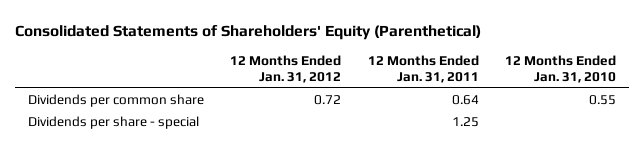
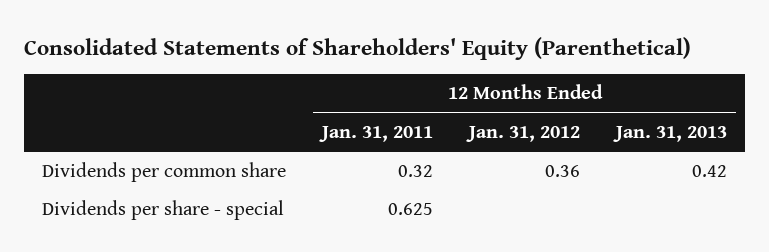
- | 12 Months Ended Jan. 31, 2012 | 12 Months Ended Jan. 31, 2011 | 12 Months Ended Jan. 31, 2010
+ | 12 Months Ended Jan. 31, 2011 | 12 Months Ended Jan. 31, 2012 | 12 Months Ended Jan. 31, 2013
- Dividends per common share | 0.72 | 0.64 | 0.55
- Dividends per share - special | | 1.25 |
+ Dividends per common share | 0.32 | 0.36 | 0.42
+ Dividends per share - special | 0.625 | |

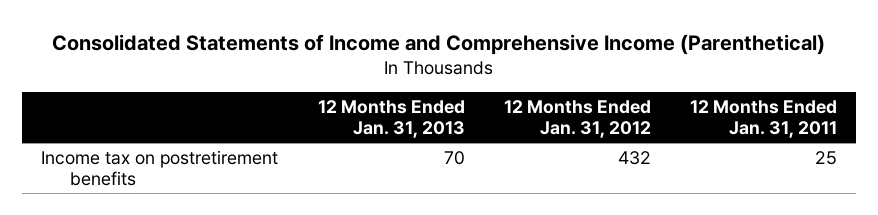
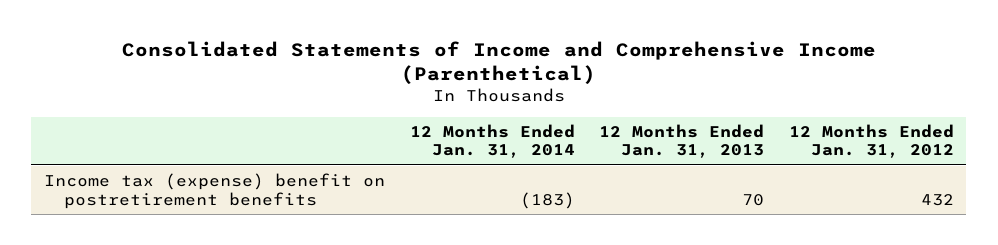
- | 12 Months Ended Jan. 31, 2013 | 12 Months Ended Jan. 31, 2012 | 12 Months Ended Jan. 31, 2011
+ | 12 Months Ended Jan. 31, 2014 | 12 Months Ended Jan. 31, 2013 | 12 Months Ended Jan. 31, 2012
- Income tax on postretirement benefits | 70 | 432 | 25
+ Income tax (expense) benefit on postretirement benefits | (183) | 70 | 432

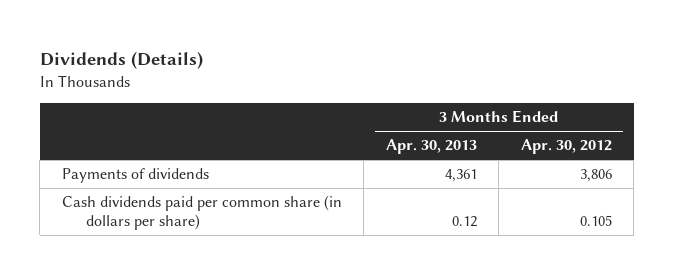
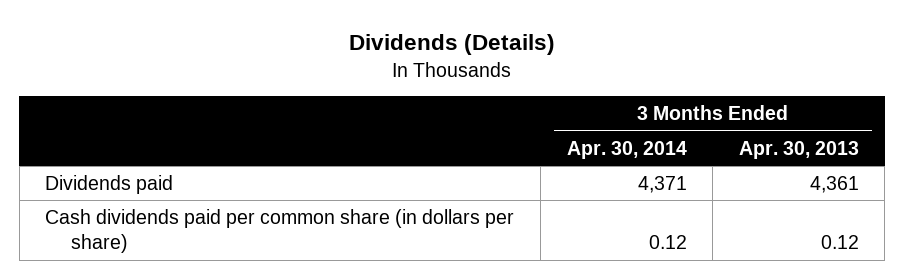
- | 3 Months Ended Apr. 30, 2013 | 3 Months Ended Apr. 30, 2012
+ | 3 Months Ended Apr. 30, 2014 | 3 Months Ended Apr. 30, 2013
- Payments of dividends | 4,361 | 3,806
+ Dividends paid | 4,371 | 4,361

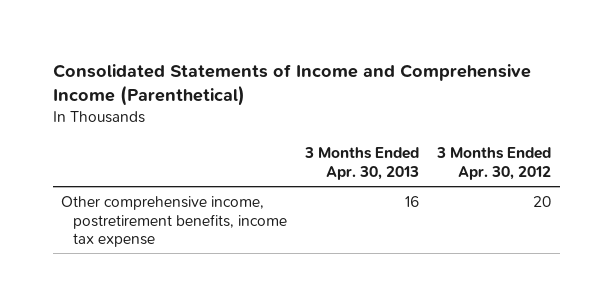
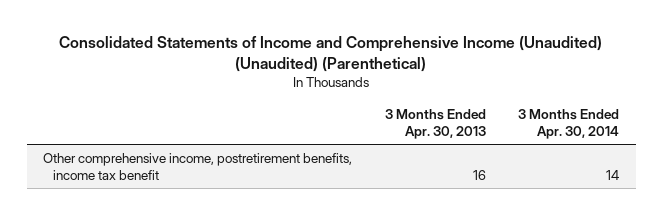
- Consolidated Statements of Income and Comprehensive Income (Parenthetical)
+ Consolidated Statements of Income and Comprehensive Income (Unaudited) (Unaudited) (Parenthetical)
- | 3 Months Ended Apr. 30, 2013 | 3 Months Ended Apr. 30, 2012
+ | 3 Months Ended Apr. 30, 2013 | 3 Months Ended Apr. 30, 2014
- Other comprehensive income, postretirement benefits, income tax expense | 16 | 20
+ Other comprehensive income, postretirement benefits, income tax benefit | 16 | 14

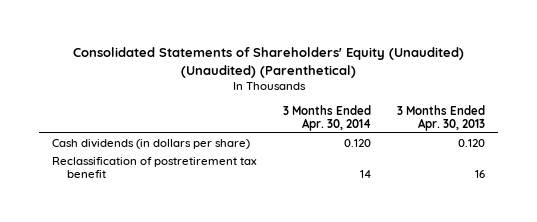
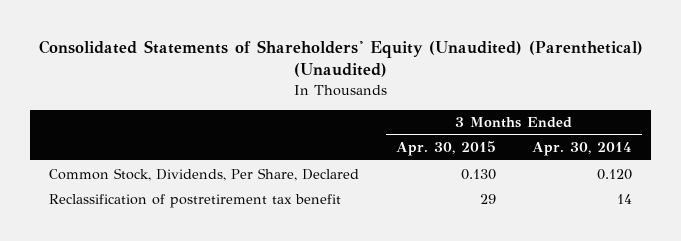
- Consolidated Statements of Shareholders' Equity (Unaudited) (Unaudited) (Parenthetical)
+ Consolidated Statements of Shareholders' Equity (Unaudited) (Parenthetical) (Unaudited)
- | 3 Months Ended Apr. 30, 2014 | 3 Months Ended Apr. 30, 2013
+ | 3 Months Ended Apr. 30, 2015 | 3 Months Ended Apr. 30, 2014
- Cash dividends (in dollars per share) | 0.120 | 0.120
+ Common Stock, Dividends, Per Share, Declared | 0.130 | 0.120

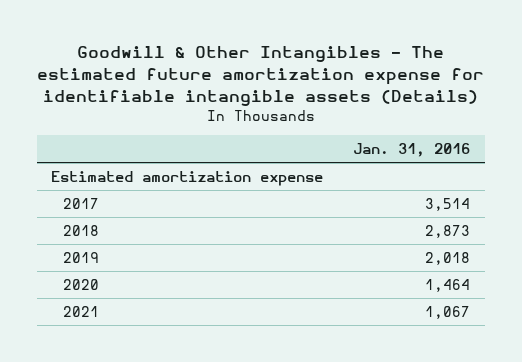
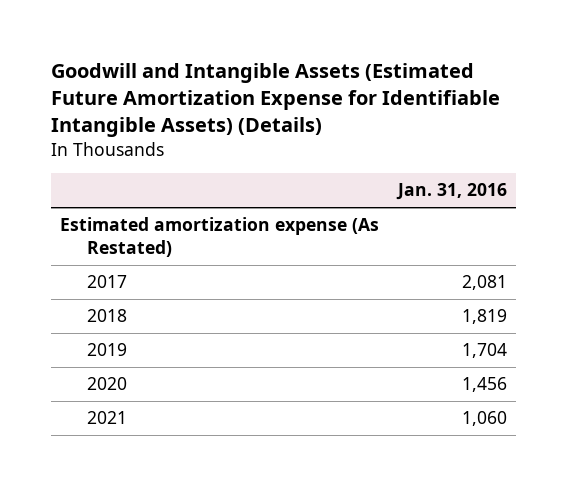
- Goodwill & Other Intangibles - The estimated future amortization expense for identifiable intangible assets (Details)
+ Goodwill and Intangible Assets (Estimated Future Amortization Expense for Identifiable Intangible Assets) (Details)
- Estimated amortization expense
- 2017 | 3,514
- 2018 | 2,873
- 2019 | 2,018
- 2020 | 1,464
- 2021 | 1,067
+ Estimated amortization expense (As Restated)
+ 2017 | 2,081
+ 2018 | 1,819
+ 2019 | 1,704
+ 2020 | 1,456
+ 2021 | 1,060

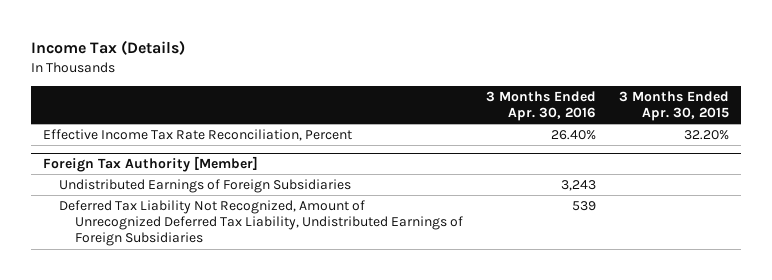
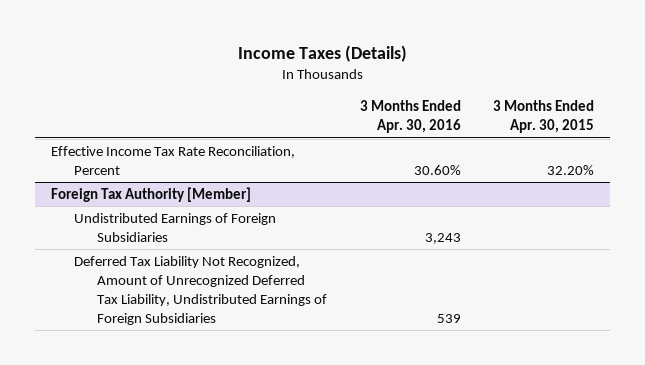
- Income Tax (Details)
+ Income Taxes (Details)
- Effective Income Tax Rate Reconciliation, Percent | 26.40% | 32.20%
+ Effective Income Tax Rate Reconciliation, Percent | 30.60% | 32.20%

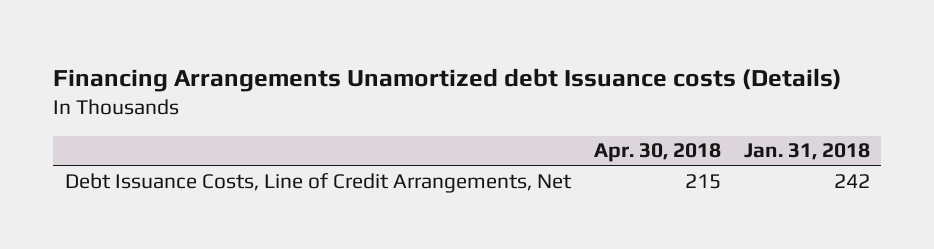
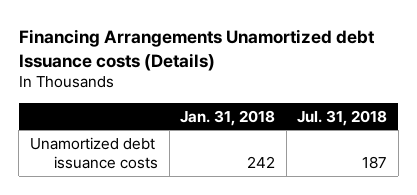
- | Apr. 30, 2018 | Jan. 31, 2018
+ | Jan. 31, 2018 | Jul. 31, 2018
- Debt Issuance Costs, Line of Credit Arrangements, Net | 215 | 242
+ Unamortized debt issuance costs | 242 | 187

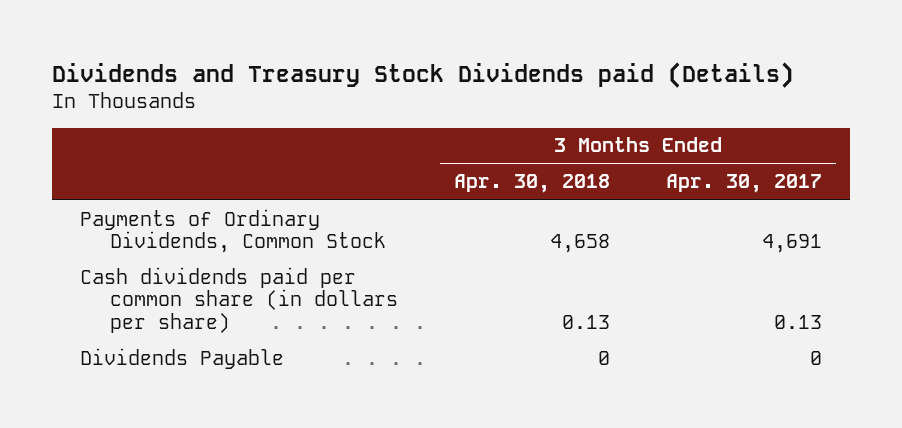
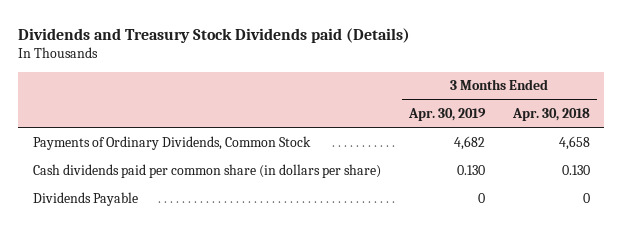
- | 3 Months Ended Apr. 30, 2018 | 3 Months Ended Apr. 30, 2017
+ | 3 Months Ended Apr. 30, 2019 | 3 Months Ended Apr. 30, 2018
- Cash dividends paid per common share (in dollars per share) | 0.13 | 0.13
+ Cash dividends paid per common share (in dollars per share) | 0.130 | 0.130

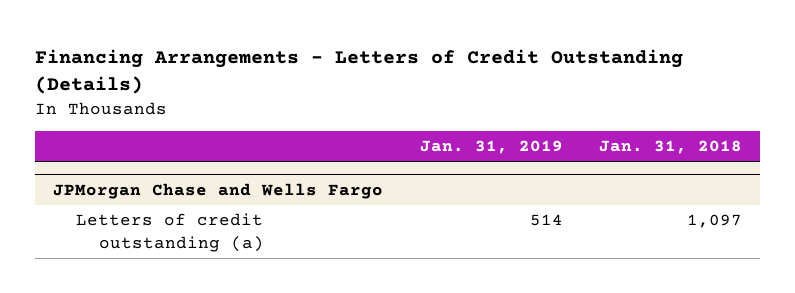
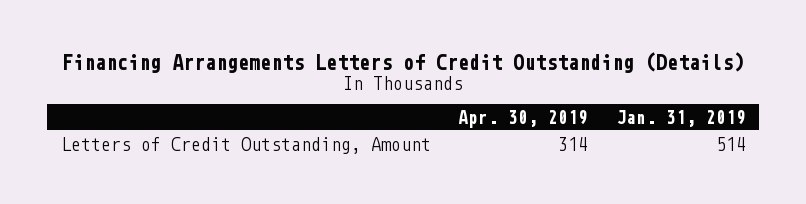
- Financing Arrangements - Letters of Credit Outstanding (Details)
+ Financing Arrangements Letters of Credit Outstanding (Details)
- | Jan. 31, 2019 | Jan. 31, 2018
+ | Apr. 30, 2019 | Jan. 31, 2019
- JPMorgan Chase and Wells Fargo
- Letters of credit outstanding (a) | 514 | 1,097
+ Letters of Credit Outstanding, Amount | 314 | 514

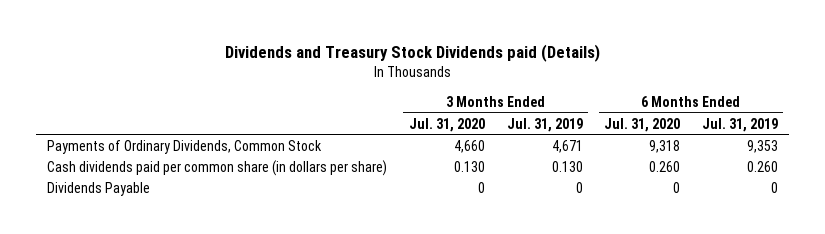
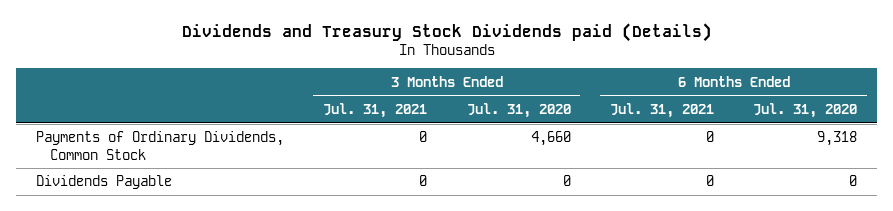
- | 3 Months Ended Jul. 31, 2020 | 3 Months Ended Jul. 31, 2019 | 6 Months Ended Jul. 31, 2020 | 6 Months Ended Jul. 31, 2019
+ | 3 Months Ended Jul. 31, 2021 | 3 Months Ended Jul. 31, 2020 | 6 Months Ended Jul. 31, 2021 | 6 Months Ended Jul. 31, 2020
- Cash dividends paid per common share (in dollars per share) | 0.130 | 0.130 | 0.260 | 0.260

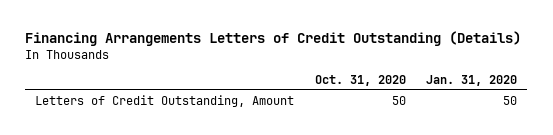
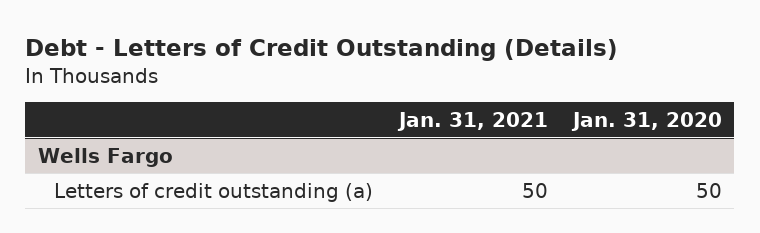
- Financing Arrangements Letters of Credit Outstanding (Details)
+ Debt - Letters of Credit Outstanding (Details)
- | Oct. 31, 2020 | Jan. 31, 2020
+ | Jan. 31, 2021 | Jan. 31, 2020
- Letters of Credit Outstanding, Amount | 50 | 50
+ Wells Fargo
+ Letters of credit outstanding (a) | 50 | 50

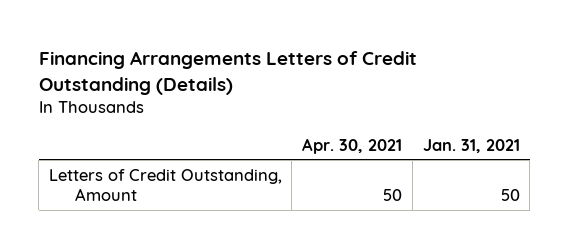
- Debt - Letters of Credit Outstanding (Details)
+ Financing Arrangements Letters of Credit Outstanding (Details)
- | Jan. 31, 2021 | Jan. 31, 2020
+ | Apr. 30, 2021 | Jan. 31, 2021
- Wells Fargo
- Letters of credit outstanding (a) | 50 | 50
+ Letters of Credit Outstanding, Amount | 50 | 50

